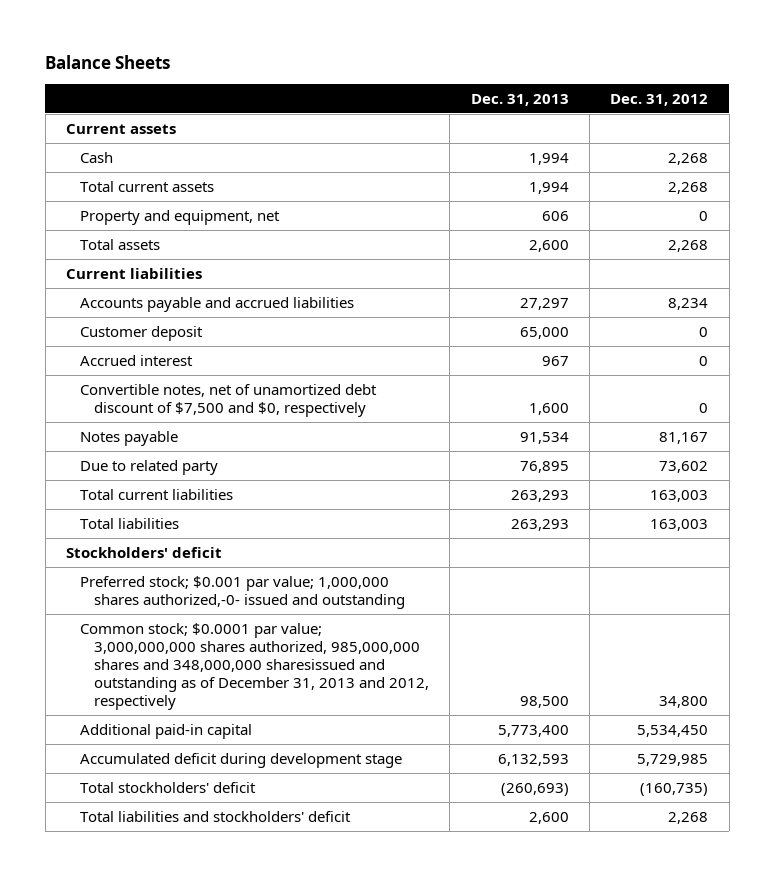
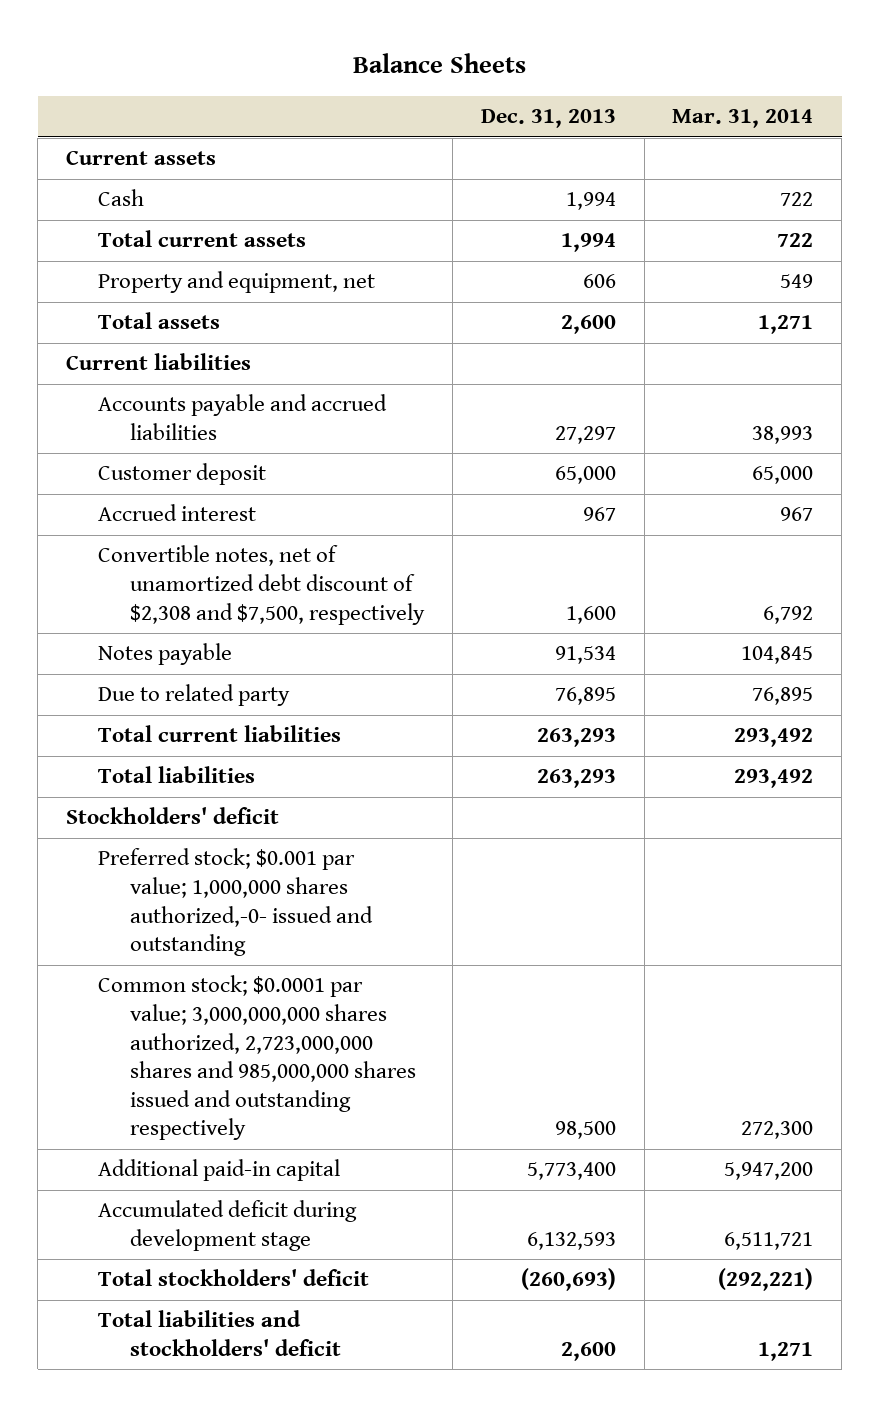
- | Dec. 31, 2013 | Dec. 31, 2012
+ | Dec. 31, 2013 | Mar. 31, 2014
- Convertible notes, net of unamortized debt discount of $7,500 and $0, respectively | 1,600 | 0
+ Convertible notes, net of unamortized debt discount of $2,308 and $7,500, respectively | 1,600 | 6,792
- Common stock; $0.0001 par value; 3,000,000,000 shares authorized, 985,000,000 shares and 348,000,000 sharesissued and outstanding as of December 31, 2013 and 2012, respectively | 98,500 | 34,800
+ Common stock; $0.0001 par value; 3,000,000,000 shares authorized, 2,723,000,000 shares and 985,000,000 shares issued and outstanding respectively | 98,500 | 272,300

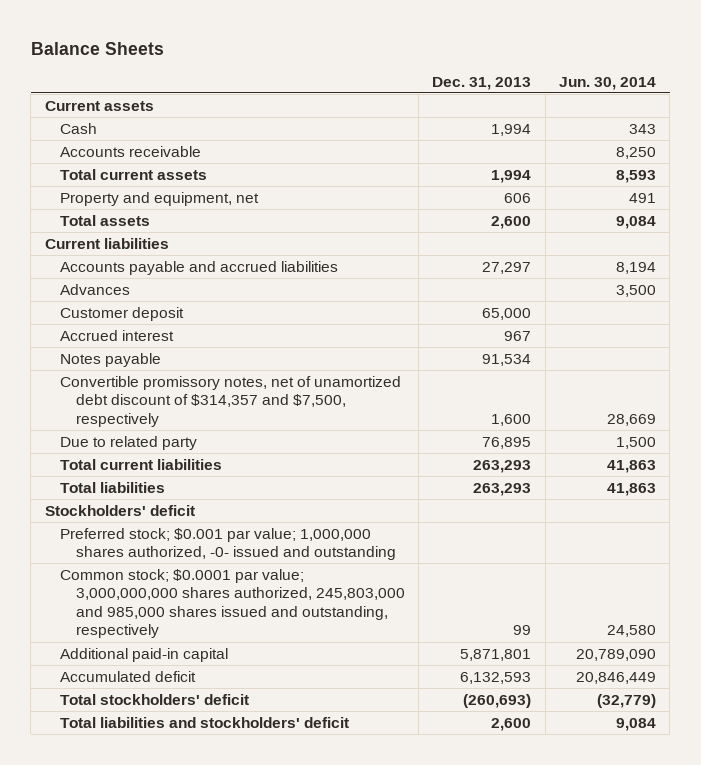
- | Dec. 31, 2013 | Mar. 31, 2014
+ | Dec. 31, 2013 | Jun. 30, 2014
+ Accounts receivable | | 8,250
+ Advances | | 3,500
- Convertible notes, net of unamortized debt discount of $2,308 and $7,500, respectively | 1,600 | 6,792
+ Convertible promissory notes, net of unamortized debt discount of $314,357 and $7,500, respectively | 1,600 | 28,669
- Preferred stock; $0.001 par value; 1,000,000 shares authorized,-0- issued and outstanding
- Common stock; $0.0001 par value; 3,000,000,000 shares authorized, 2,723,000,000 shares and 985,000,000 shares issued and outstanding respectively | 98,500 | 272,300
- Additional paid-in capital | 5,773,400 | 5,947,200
- Accumulated deficit during development stage | 6,132,593 | 6,511,721
+ Preferred stock; $0.001 par value; 1,000,000 shares authorized, -0- issued and outstanding
+ Common stock; $0.0001 par value; 3,000,000,000 shares authorized, 245,803,000 and 985,000 shares issued and outstanding, respectively | 99 | 24,580
+ Additional paid-in capital | 5,871,801 | 20,789,090
+ Accumulated deficit | 6,132,593 | 20,846,449

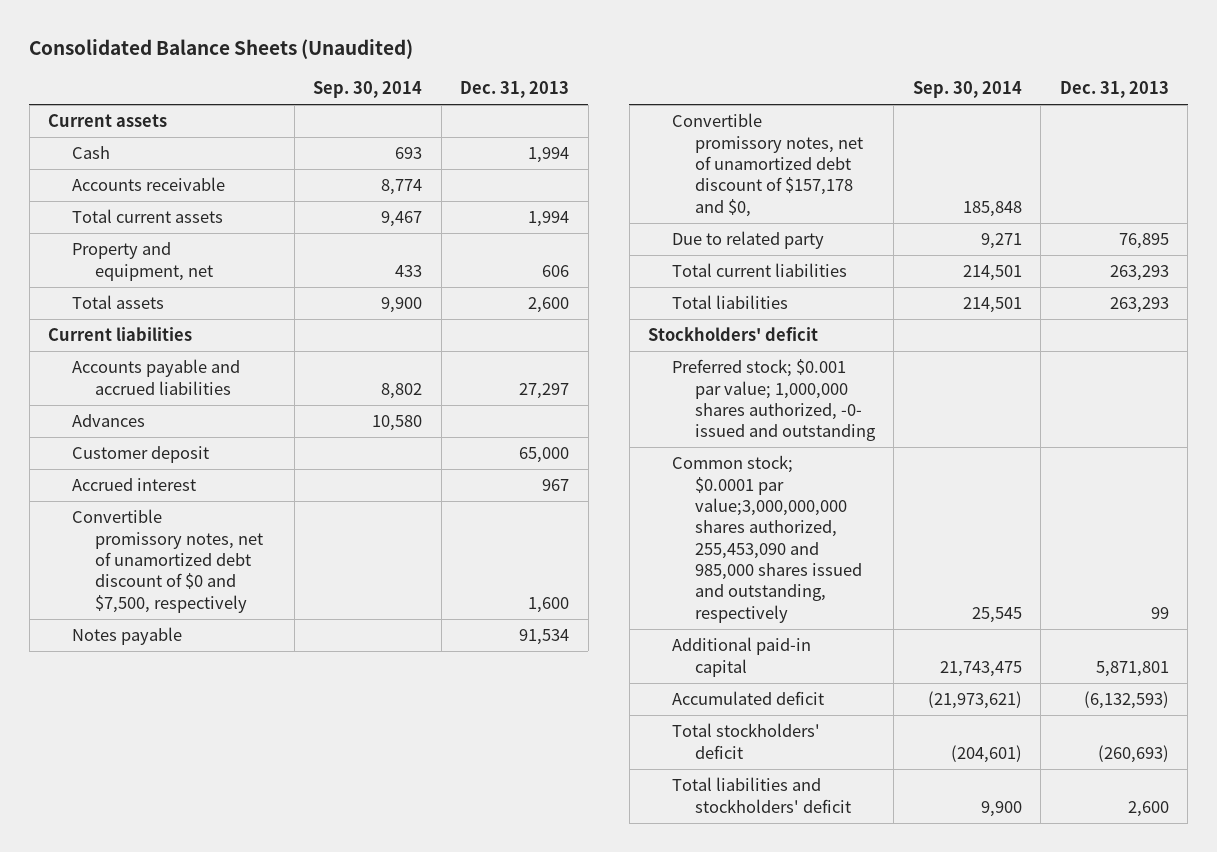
- Balance Sheets
+ Consolidated Balance Sheets (Unaudited)
- | Dec. 31, 2013 | Jun. 30, 2014
+ | Sep. 30, 2014 | Dec. 31, 2013
+ Convertible promissory notes, net of unamortized debt discount of $0 and $7,500, respectively | | 1,600
- Convertible promissory notes, net of unamortized debt discount of $314,357 and $7,500, respectively | 1,600 | 28,669
+ Convertible promissory notes, net of unamortized debt discount of $157,178 and $0, | 185,848 |
- Common stock; $0.0001 par value; 3,000,000,000 shares authorized, 245,803,000 and 985,000 shares issued and outstanding, respectively | 99 | 24,580
+ Common stock; $0.0001 par value;3,000,000,000 shares authorized, 255,453,090 and 985,000 shares issued and outstanding, respectively | 25,545 | 99
- Accumulated deficit | 6,132,593 | 20,846,449
+ Accumulated deficit | (21,973,621) | (6,132,593)

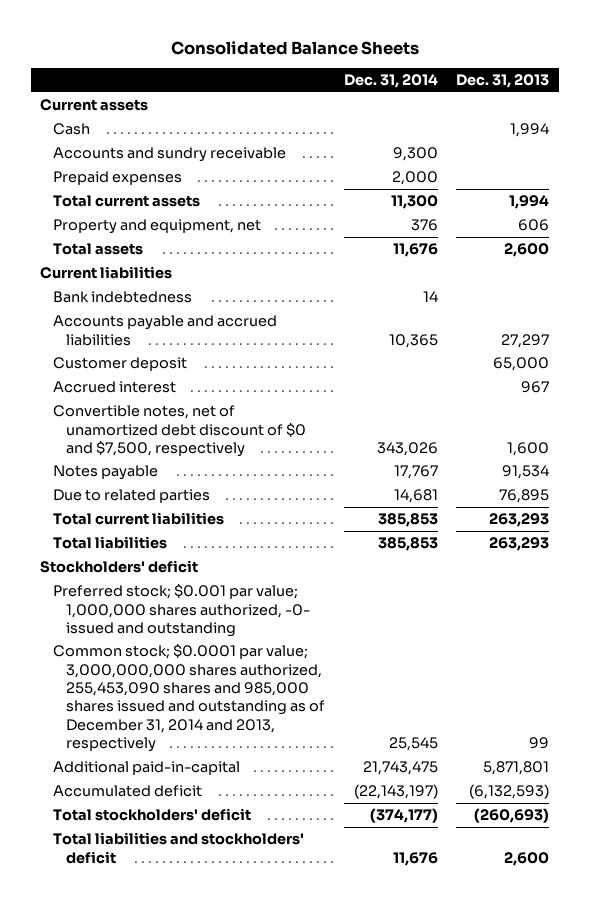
- Consolidated Balance Sheets (Unaudited)
+ Consolidated Balance Sheets
- | Sep. 30, 2014 | Dec. 31, 2013
+ | Dec. 31, 2014 | Dec. 31, 2013
- Accounts receivable | 8,774 |
+ Accounts and sundry receivable | 9,300 |
+ Prepaid expenses | 2,000 |
+ Bank indebtedness | 14 |
- Advances | 10,580 |
- Convertible promissory notes, net of unamortized debt discount of $0 and $7,500, respectively | | 1,600
+ Convertible notes, net of unamortized debt discount of $0 and $7,500, respectively | 343,026 | 1,600
- Convertible promissory notes, net of unamortized debt discount of $157,178 and $0, | 185,848 |
- Due to related party | 9,271 | 76,895
+ Due to related parties | 14,681 | 76,895
- Common stock; $0.0001 par value;3,000,000,000 shares authorized, 255,453,090 and 985,000 shares issued and outstanding, respectively | 25,545 | 99
- Additional paid-in capital | 21,743,475 | 5,871,801
+ Common stock; $0.0001 par value; 3,000,000,000 shares authorized, 255,453,090 shares and 985,000 shares issued and outstanding as of December 31, 2014 and 2013, respectively | 25,545 | 99
+ Additional paid-in-capital | 21,743,475 | 5,871,801

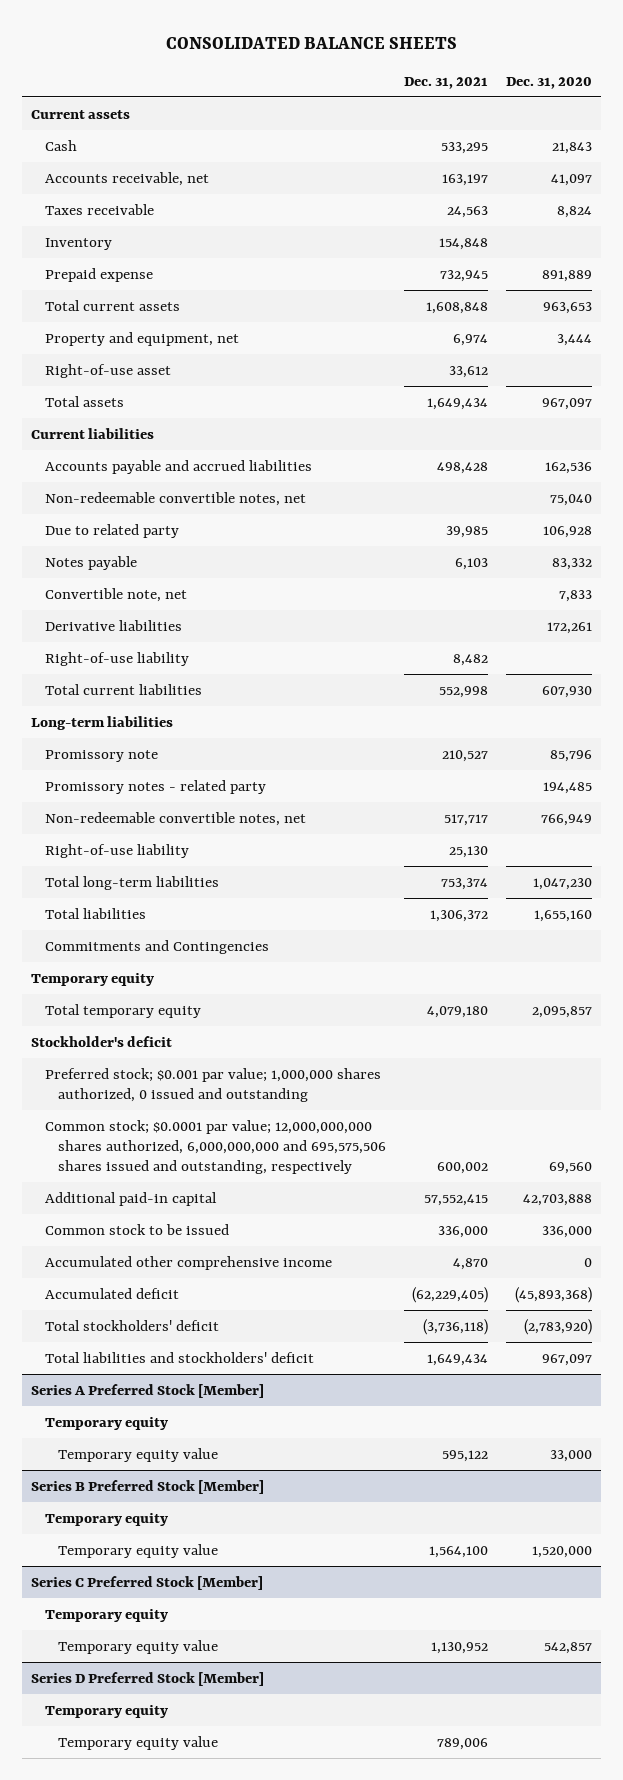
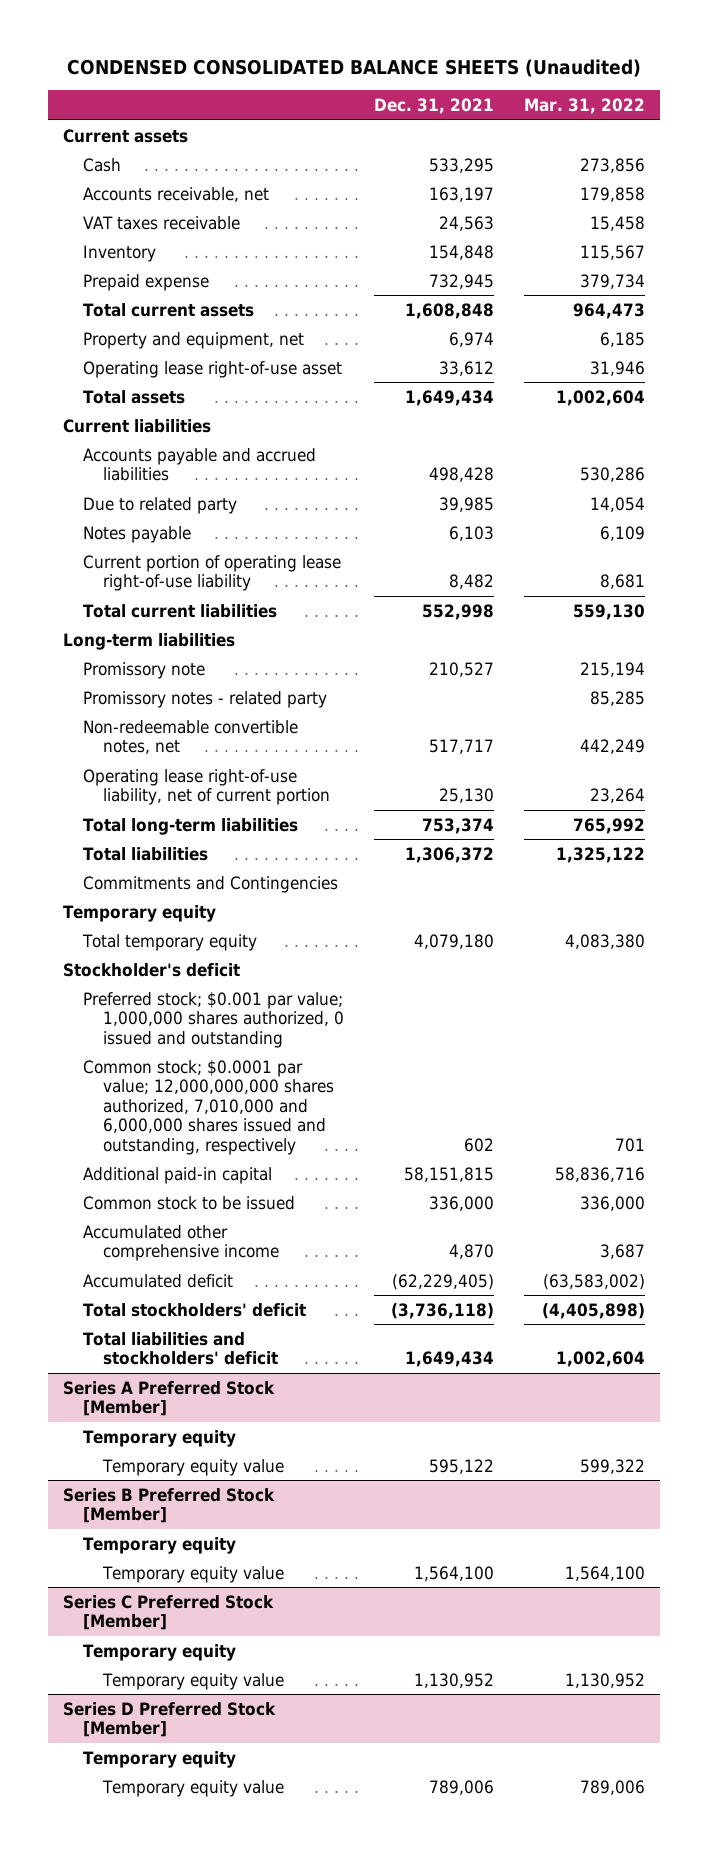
- CONSOLIDATED BALANCE SHEETS
+ CONDENSED CONSOLIDATED BALANCE SHEETS (Unaudited)
- | Dec. 31, 2021 | Dec. 31, 2020
+ | Dec. 31, 2021 | Mar. 31, 2022
- Taxes receivable | 24,563 | 8,824
+ VAT taxes receivable | 24,563 | 15,458
- Right-of-use asset | 33,612 |
+ Operating lease right-of-use asset | 33,612 | 31,946
- Non-redeemable convertible notes, net | | 75,040
- Convertible note, net | | 7,833
- Derivative liabilities | | 172,261
- Right-of-use liability | 8,482 |
+ Current portion of operating lease right-of-use liability | 8,482 | 8,681
- Right-of-use liability | 25,130 |
+ Operating lease right-of-use liability, net of current portion | 25,130 | 23,264
- Common stock; $0.0001 par value; 12,000,000,000 shares authorized, 6,000,000,000 and 695,575,506 shares issued and outstanding, respectively | 600,002 | 69,560
- Additional paid-in capital | 57,552,415 | 42,703,888
+ Common stock; $0.0001 par value; 12,000,000,000 shares authorized, 7,010,000 and 6,000,000 shares issued and outstanding, respectively | 602 | 701
+ Additional paid-in capital | 58,151,815 | 58,836,716

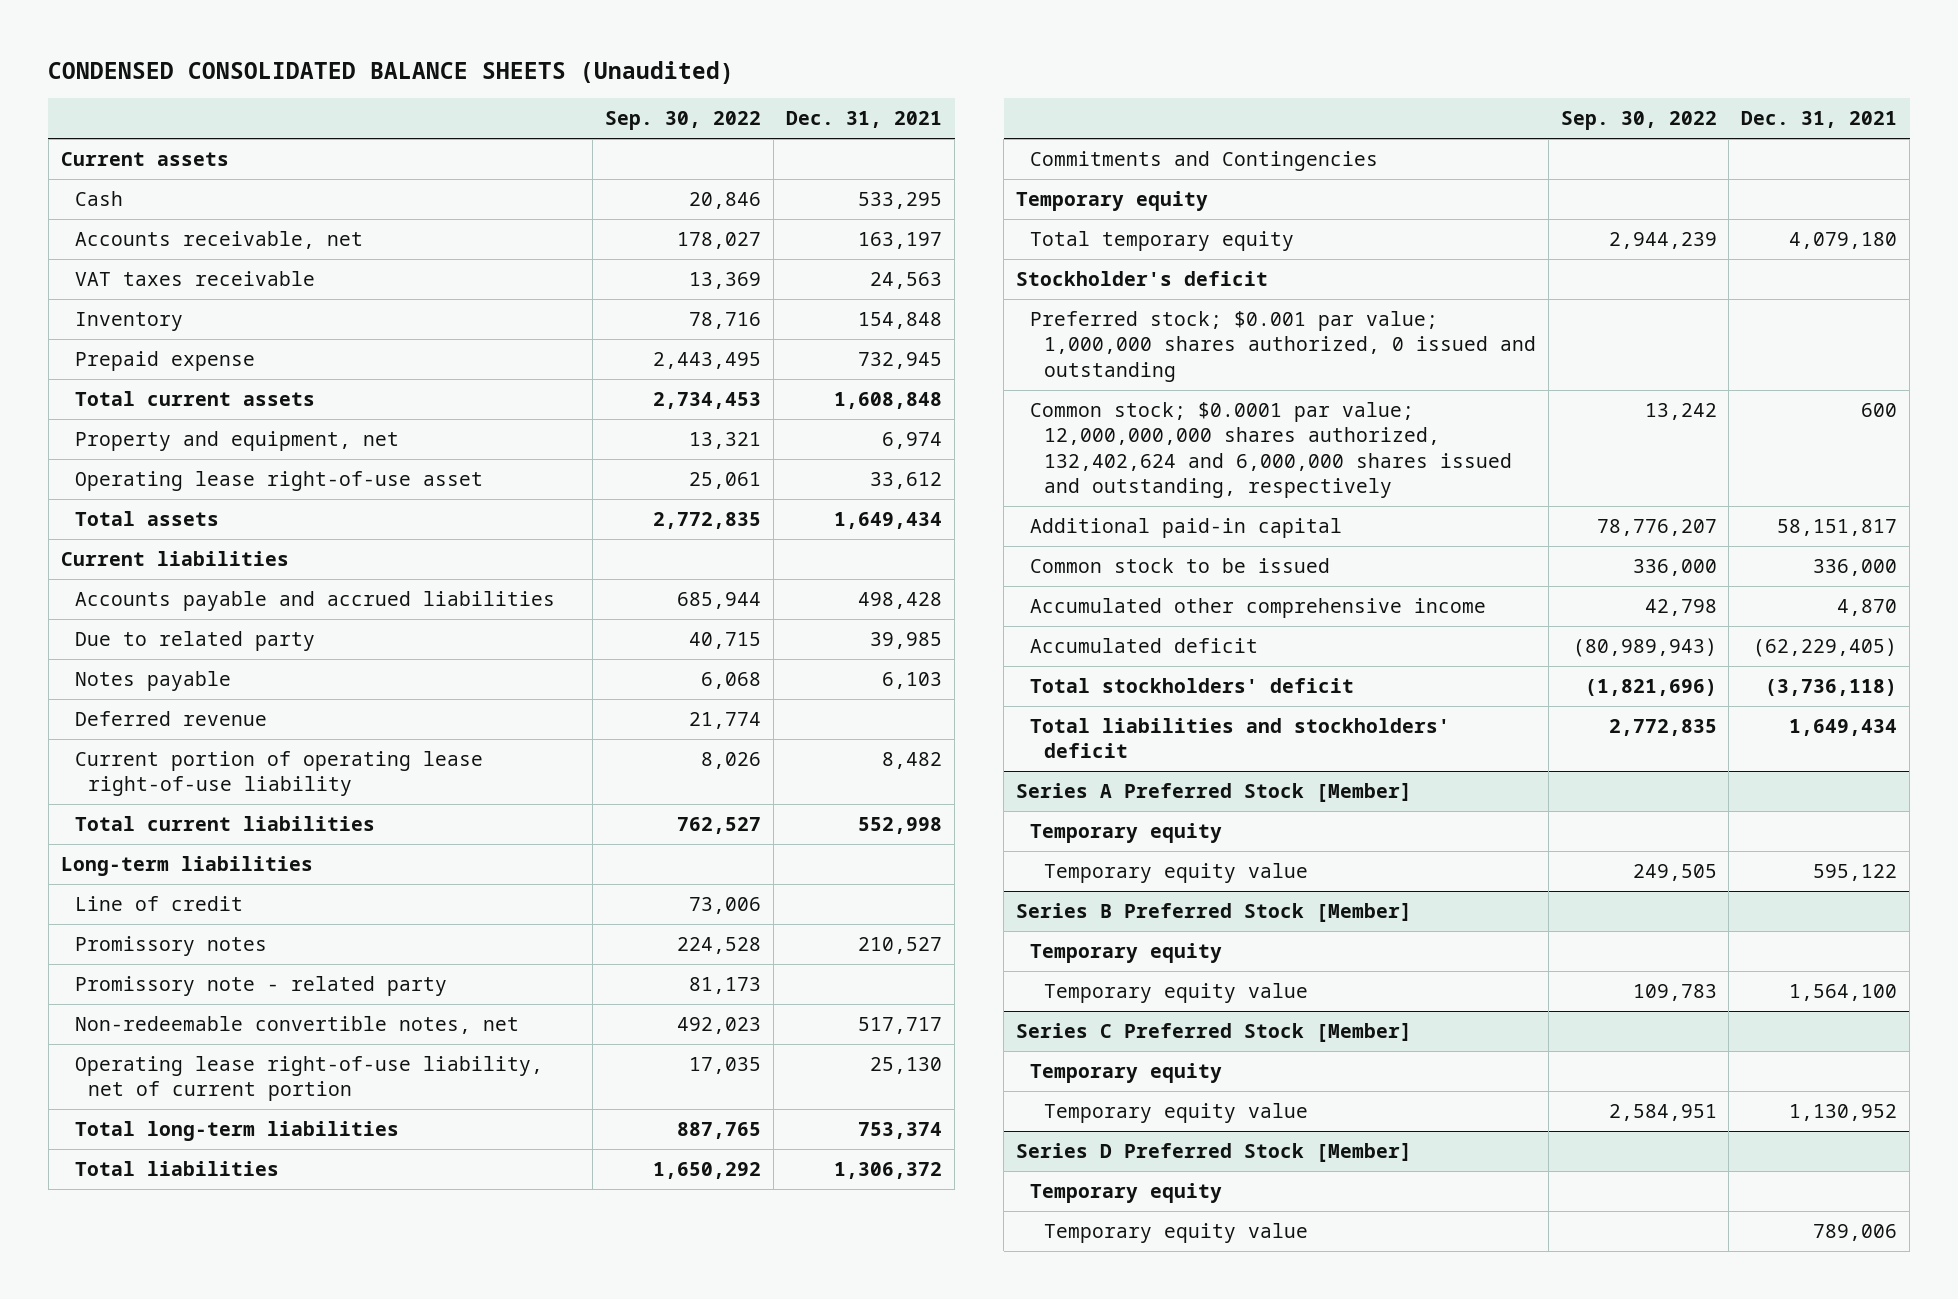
- | Dec. 31, 2021 | Mar. 31, 2022
+ | Sep. 30, 2022 | Dec. 31, 2021
+ Deferred revenue | 21,774 |
- Promissory note | 210,527 | 215,194
- Promissory notes - related party | | 85,285
+ Line of credit | 73,006 |
+ Promissory notes | 224,528 | 210,527
+ Promissory note - related party | 81,173 |
- Common stock; $0.0001 par value; 12,000,000,000 shares authorized, 7,010,000 and 6,000,000 shares issued and outstanding, respectively | 602 | 701
- Additional paid-in capital | 58,151,815 | 58,836,716
+ Common stock; $0.0001 par value; 12,000,000,000 shares authorized, 132,402,624 and 6,000,000 shares issued and outstanding, respectively | 13,242 | 600
+ Additional paid-in capital | 78,776,207 | 58,151,817

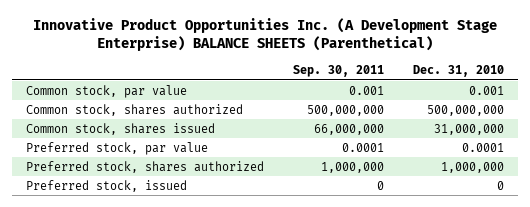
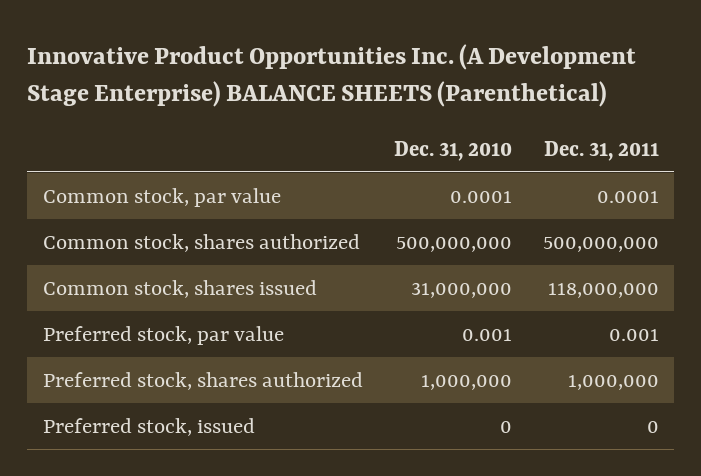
- | Sep. 30, 2011 | Dec. 31, 2010
+ | Dec. 31, 2010 | Dec. 31, 2011
- Common stock, par value | 0.001 | 0.001
+ Common stock, par value | 0.0001 | 0.0001
- Preferred stock, par value | 0.0001 | 0.0001
+ Preferred stock, par value | 0.001 | 0.001

